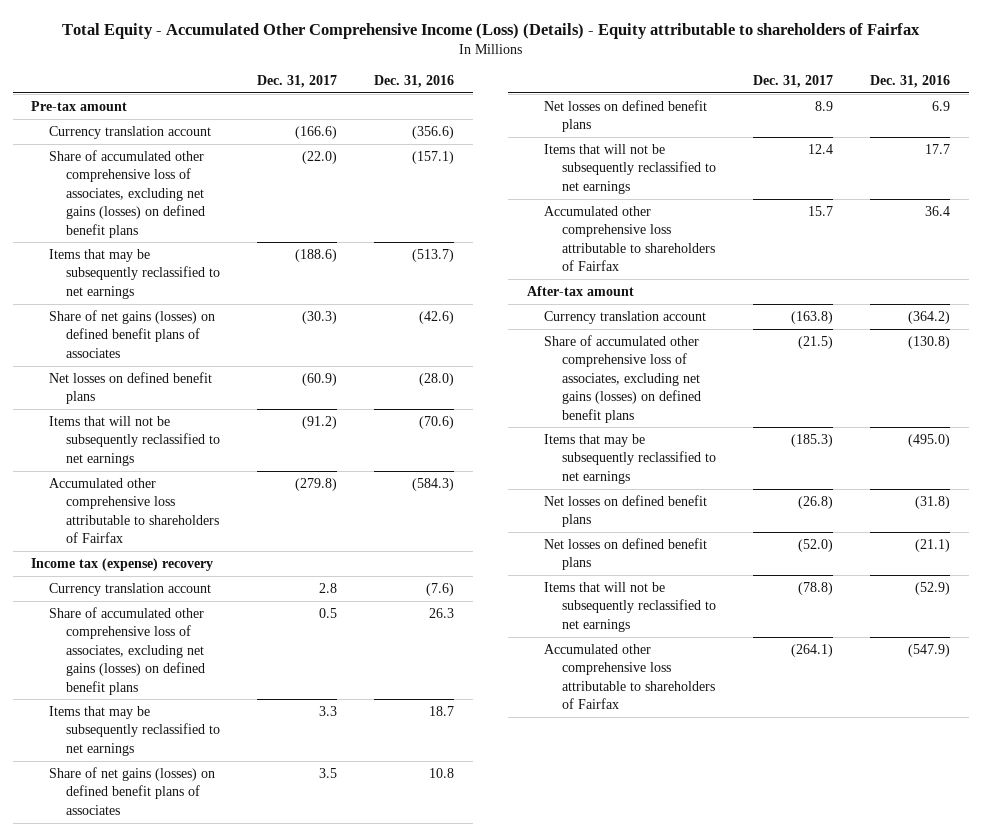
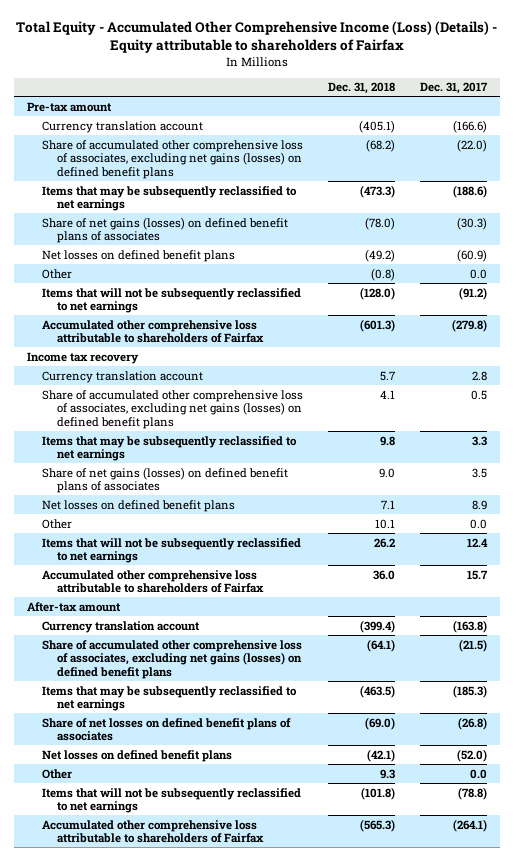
- | Dec. 31, 2017 | Dec. 31, 2016
+ | Dec. 31, 2018 | Dec. 31, 2017
+ Other | (0.8) | 0.0
- Income tax (expense) recovery
+ Income tax recovery
+ Other | 10.1 | 0.0
- Net losses on defined benefit plans | (26.8) | (31.8)
+ Share of net losses on defined benefit plans of associates | (69.0) | (26.8)
+ Other | 9.3 | 0.0

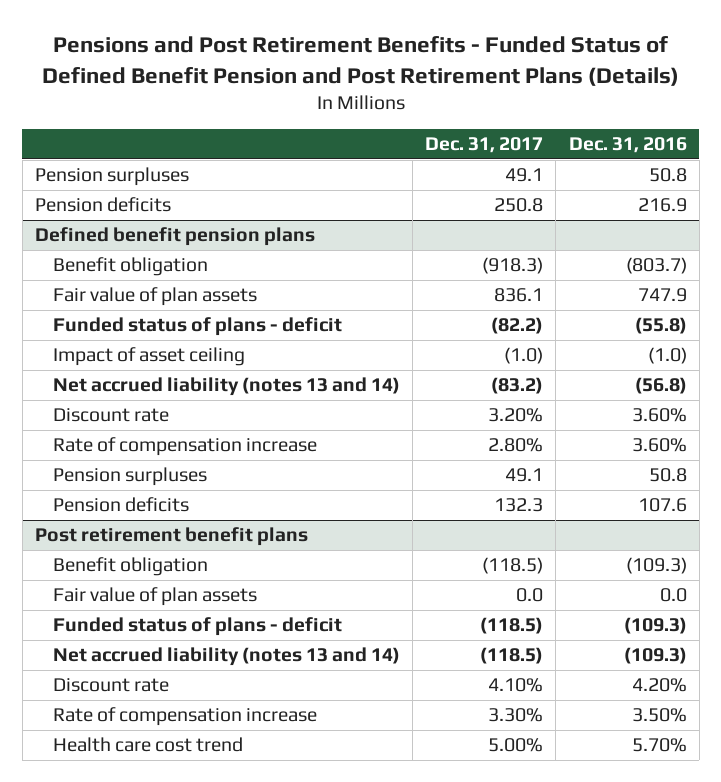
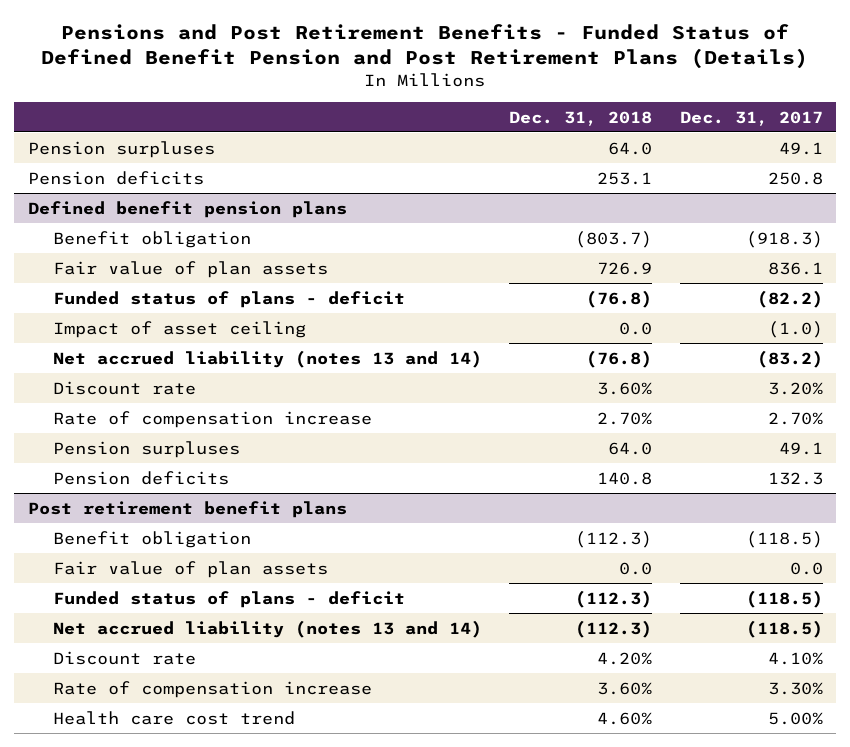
- | Dec. 31, 2017 | Dec. 31, 2016
+ | Dec. 31, 2018 | Dec. 31, 2017
@ Defined benefit pension plans
- Rate of compensation increase | 2.80% | 3.60%
+ Rate of compensation increase | 2.70% | 2.70%

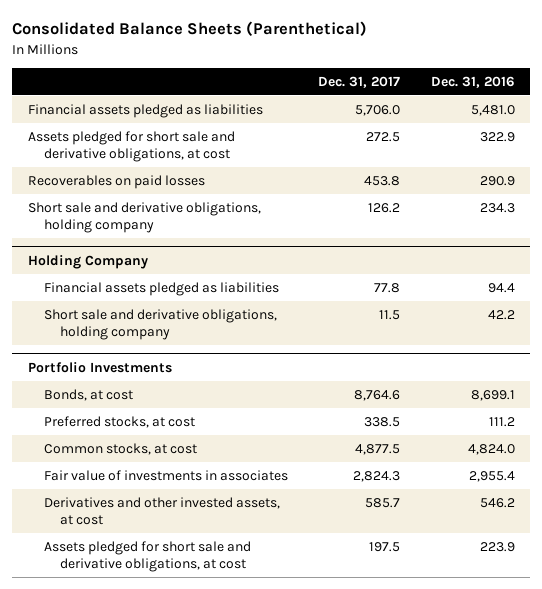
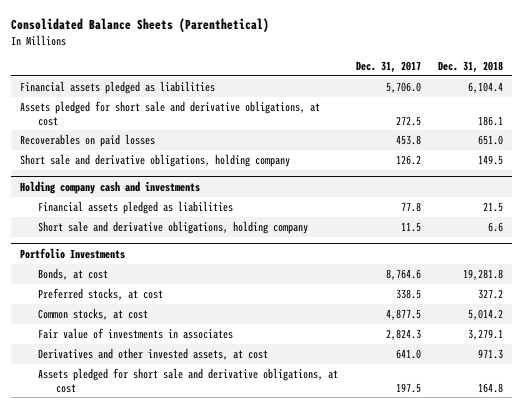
- | Dec. 31, 2017 | Dec. 31, 2016
+ | Dec. 31, 2017 | Dec. 31, 2018
- Holding Company
+ Holding company cash and investments
@ Portfolio Investments
- Derivatives and other invested assets, at cost | 585.7 | 546.2
+ Derivatives and other invested assets, at cost | 641.0 | 971.3

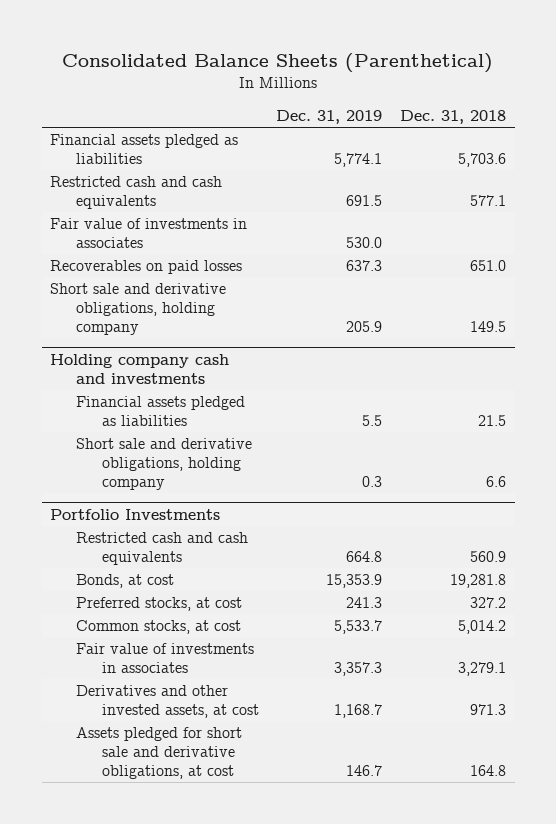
- | Dec. 31, 2017 | Dec. 31, 2018
+ | Dec. 31, 2019 | Dec. 31, 2018
- Financial assets pledged as liabilities | 5,706.0 | 6,104.4
- Assets pledged for short sale and derivative obligations, at cost | 272.5 | 186.1
+ Financial assets pledged as liabilities | 5,774.1 | 5,703.6
+ Restricted cash and cash equivalents | 691.5 | 577.1
+ Fair value of investments in associates | 530.0 |
@ Portfolio Investments
+ Restricted cash and cash equivalents | 664.8 | 560.9

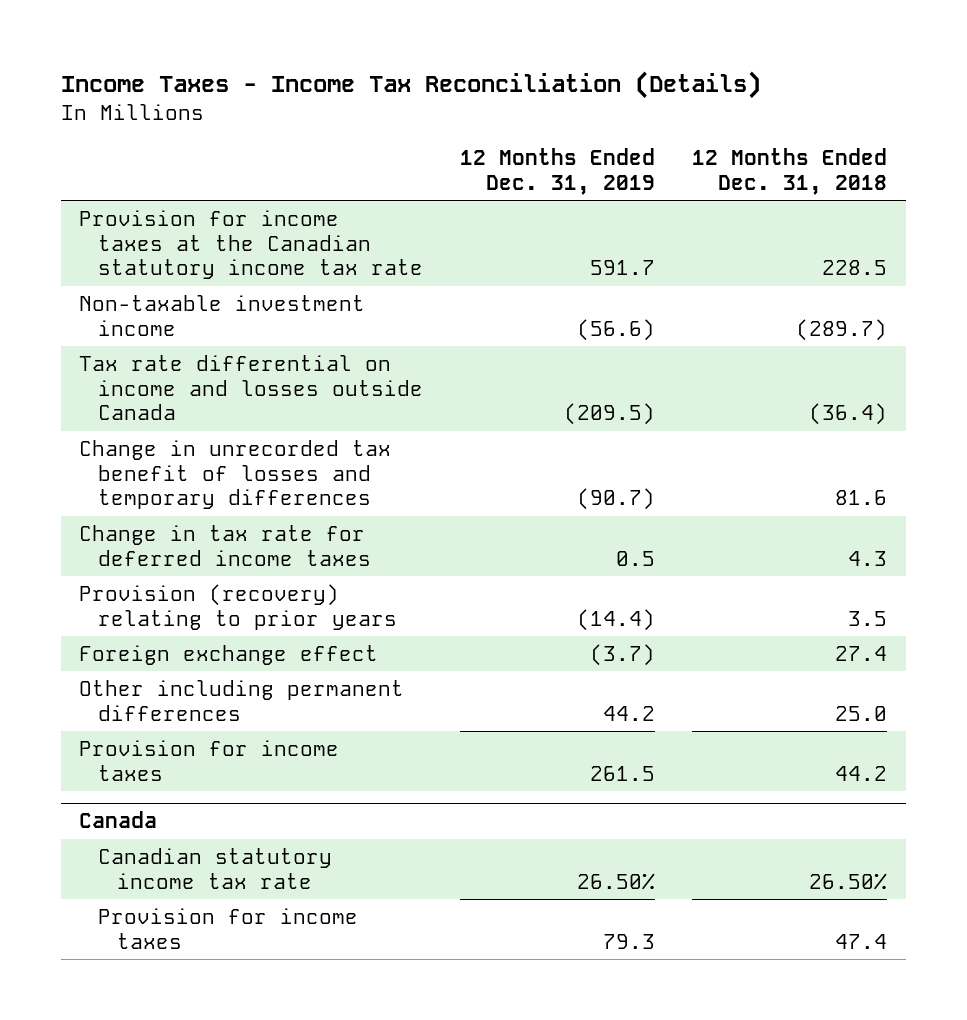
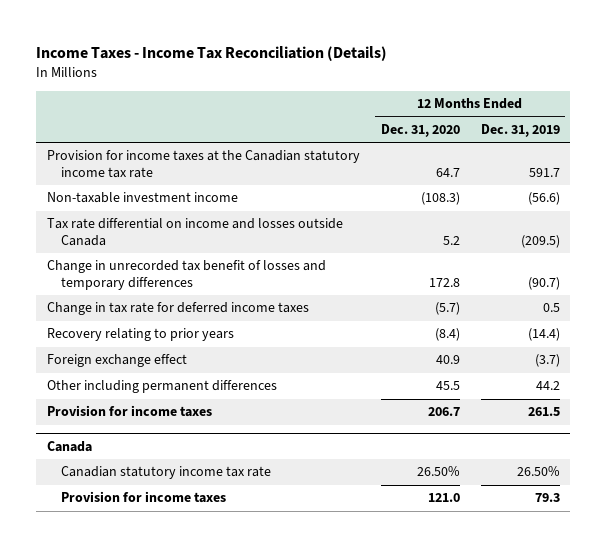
- | 12 Months Ended Dec. 31, 2019 | 12 Months Ended Dec. 31, 2018
+ | 12 Months Ended Dec. 31, 2020 | 12 Months Ended Dec. 31, 2019
- Provision (recovery) relating to prior years | (14.4) | 3.5
+ Recovery relating to prior years | (8.4) | (14.4)

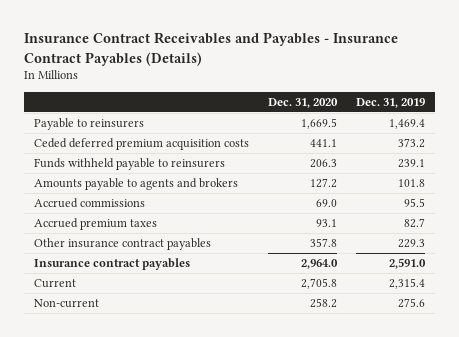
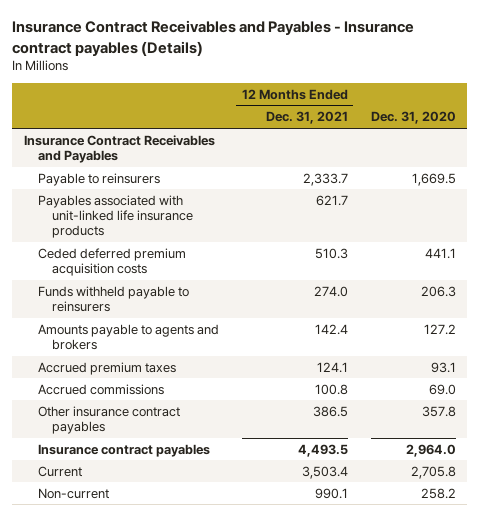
- Insurance Contract Receivables and Payables - Insurance Contract Payables (Details)
+ Insurance Contract Receivables and Payables - Insurance contract payables (Details)
- | Dec. 31, 2020 | Dec. 31, 2019
+ | 12 Months Ended Dec. 31, 2021 | Dec. 31, 2020
+ Insurance Contract Receivables and Payables
+ Payables associated with unit-linked life insurance products | 621.7 |
moved down: Accrued commissions | 100.8 | 69.0

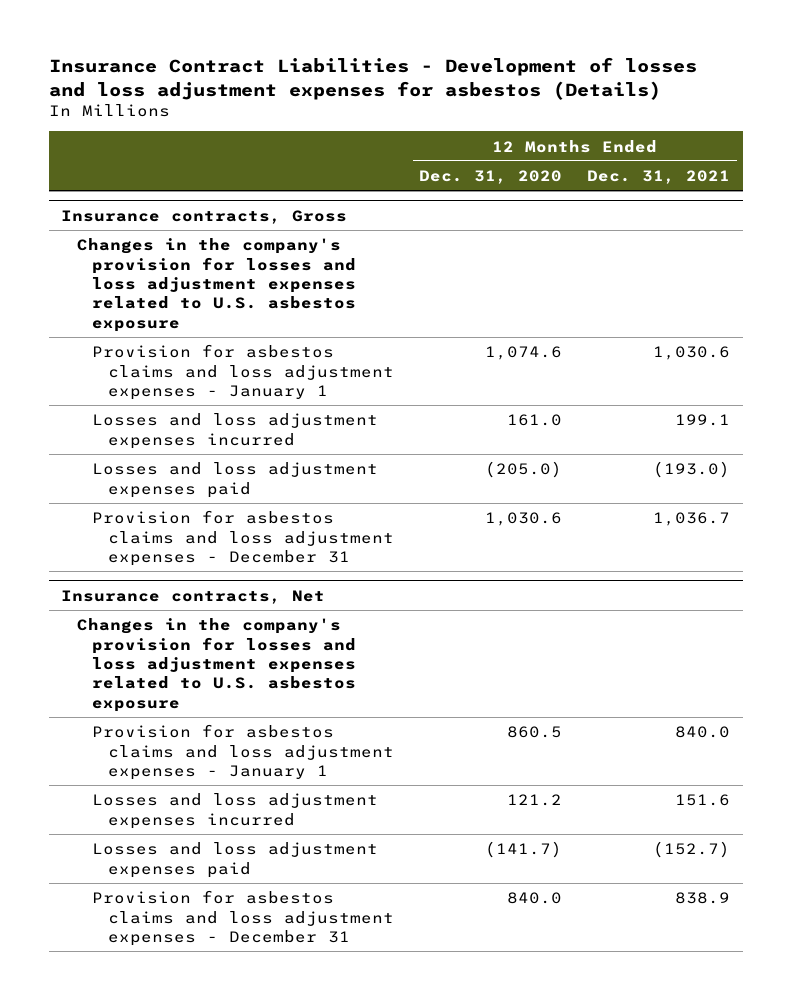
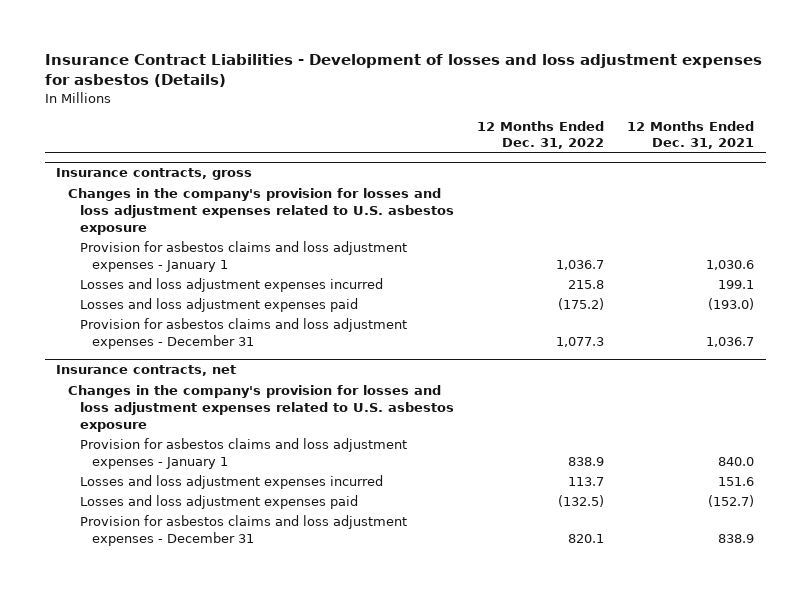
- | 12 Months Ended Dec. 31, 2020 | 12 Months Ended Dec. 31, 2021
+ | 12 Months Ended Dec. 31, 2022 | 12 Months Ended Dec. 31, 2021
- Insurance contracts, Gross
+ Insurance contracts, gross
- Insurance contracts, Net
+ Insurance contracts, net

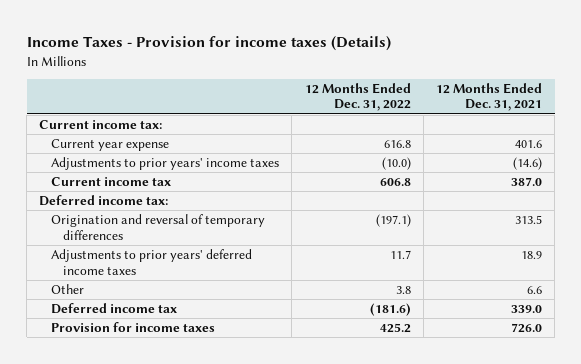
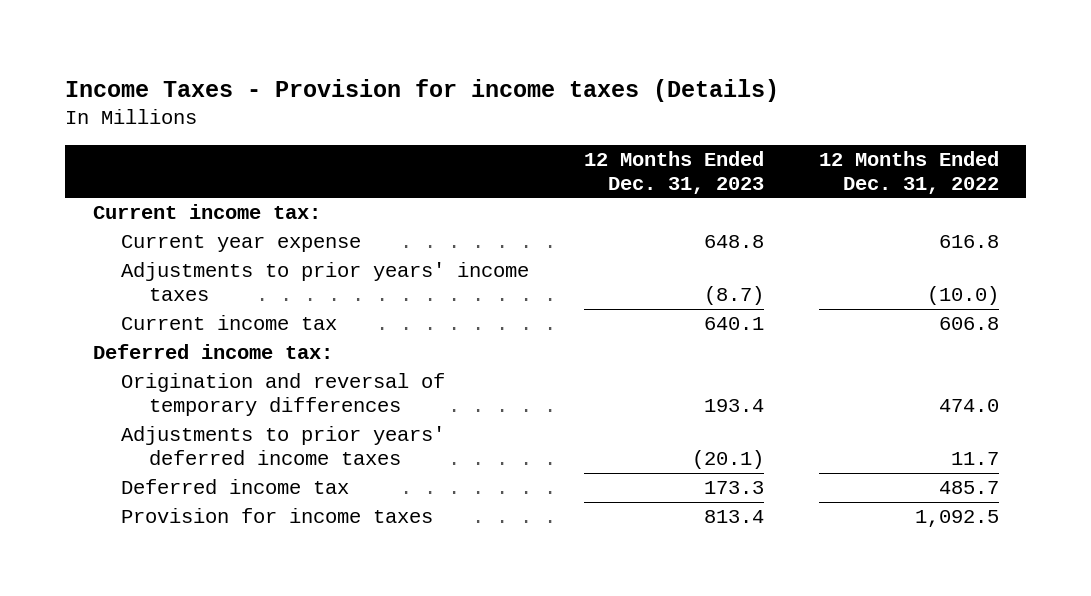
- | 12 Months Ended Dec. 31, 2022 | 12 Months Ended Dec. 31, 2021
+ | 12 Months Ended Dec. 31, 2023 | 12 Months Ended Dec. 31, 2022
- Origination and reversal of temporary differences | (197.1) | 313.5
+ Origination and reversal of temporary differences | 193.4 | 474.0
- Other | 3.8 | 6.6
- Deferred income tax | (181.6) | 339.0
- Provision for income taxes | 425.2 | 726.0
+ Deferred income tax | 173.3 | 485.7
+ Provision for income taxes | 813.4 | 1,092.5

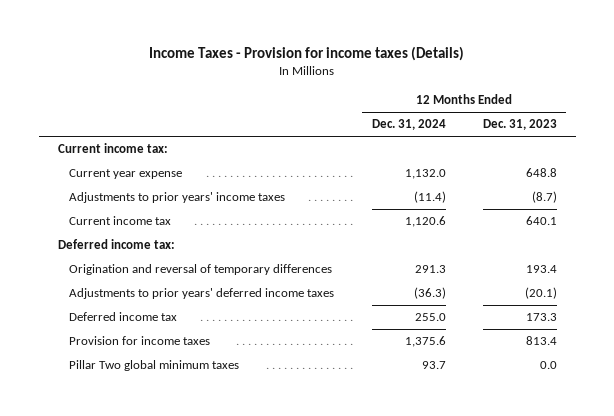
- | 12 Months Ended Dec. 31, 2023 | 12 Months Ended Dec. 31, 2022
+ | 12 Months Ended Dec. 31, 2024 | 12 Months Ended Dec. 31, 2023
+ Pillar Two global minimum taxes | 93.7 | 0.0

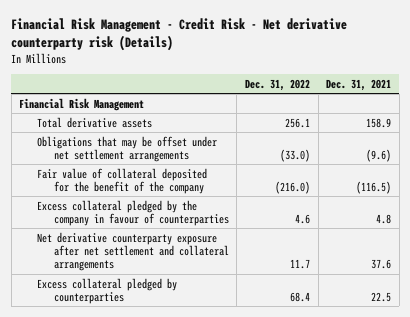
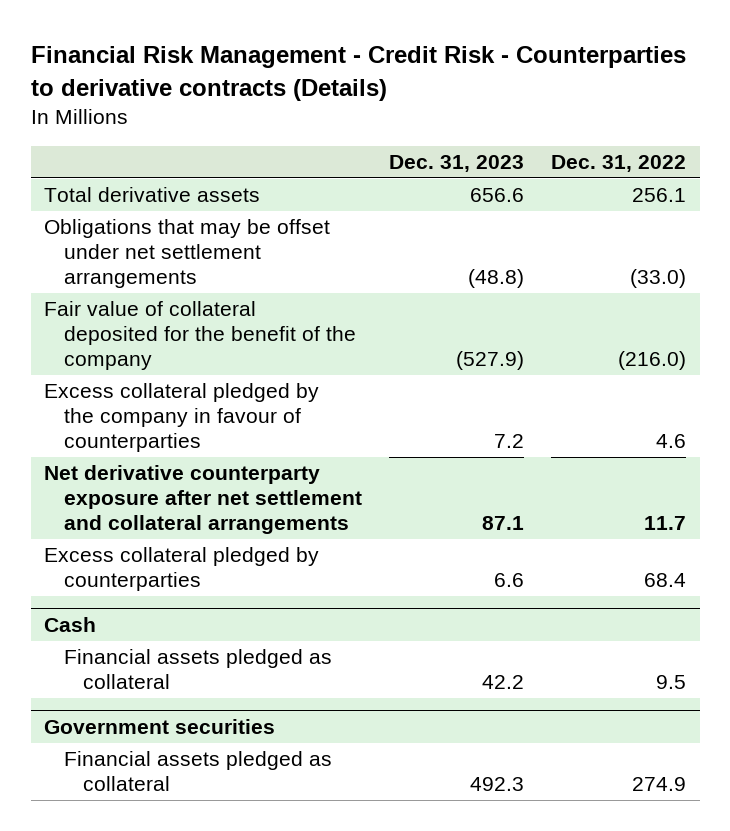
- Financial Risk Management - Credit Risk - Net derivative counterparty risk (Details)
+ Financial Risk Management - Credit Risk - Counterparties to derivative contracts (Details)
- | Dec. 31, 2022 | Dec. 31, 2021
+ | Dec. 31, 2023 | Dec. 31, 2022
- Financial Risk Management
+ Cash
+ Financial assets pledged as collateral | 42.2 | 9.5
+ Government securities
+ Financial assets pledged as collateral | 492.3 | 274.9

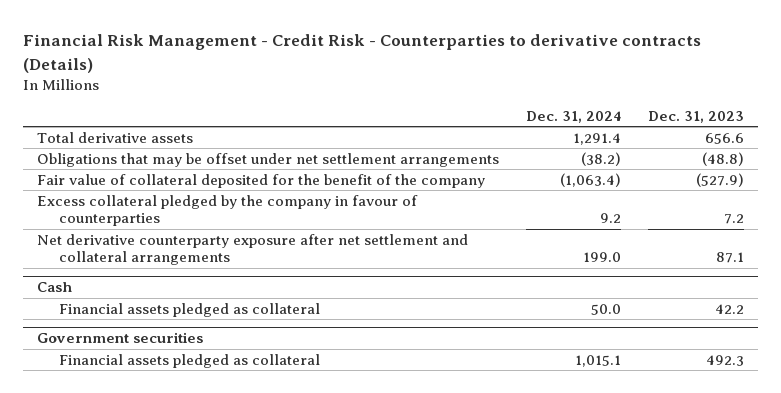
- | Dec. 31, 2023 | Dec. 31, 2022
+ | Dec. 31, 2024 | Dec. 31, 2023
- Excess collateral pledged by counterparties | 6.6 | 68.4

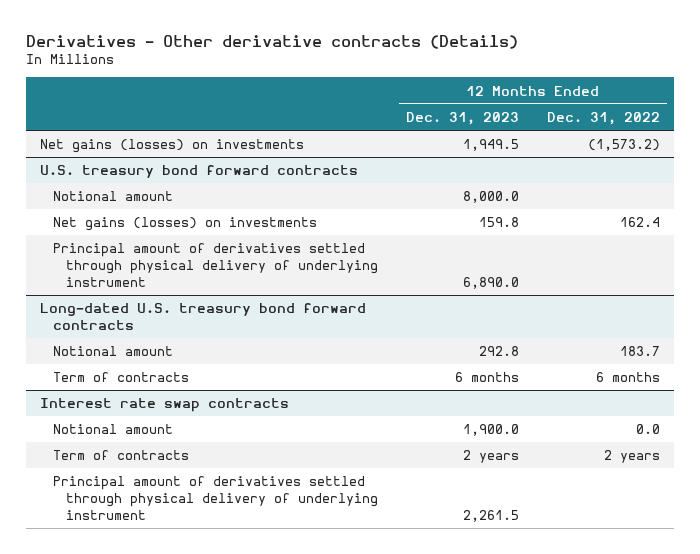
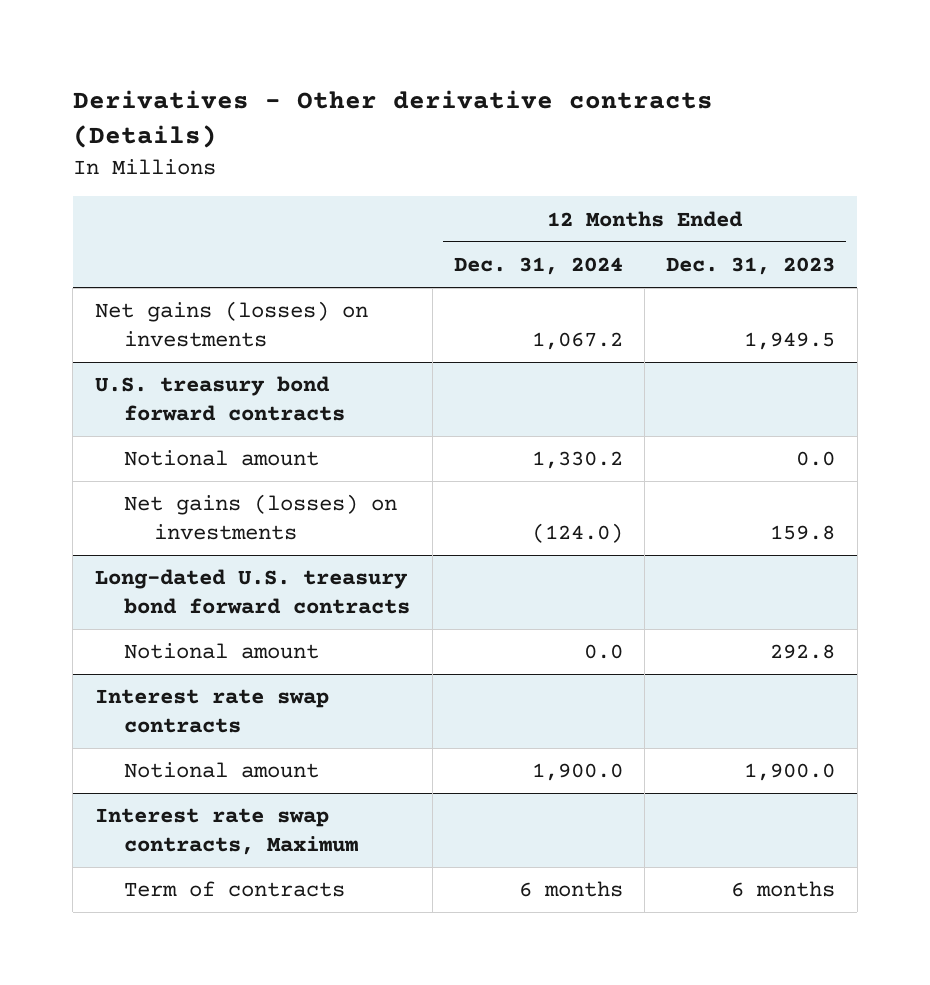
- | 12 Months Ended Dec. 31, 2023 | 12 Months Ended Dec. 31, 2022
+ | 12 Months Ended Dec. 31, 2024 | 12 Months Ended Dec. 31, 2023
@ U.S. treasury bond forward contracts
- Notional amount | 8,000.0 |
+ Notional amount | 1,330.2 | 0.0
- Principal amount of derivatives settled through physical delivery of underlying instrument | 6,890.0 |
@ Long-dated U.S. treasury bond forward contracts
- Term of contracts | 6 months | 6 months
@ Interest rate swap contracts
- Term of contracts | 2 years | 2 years
- Principal amount of derivatives settled through physical delivery of underlying instrument | 2,261.5 |
+ Interest rate swap contracts, Maximum
+ Term of contracts | 6 months | 6 months

